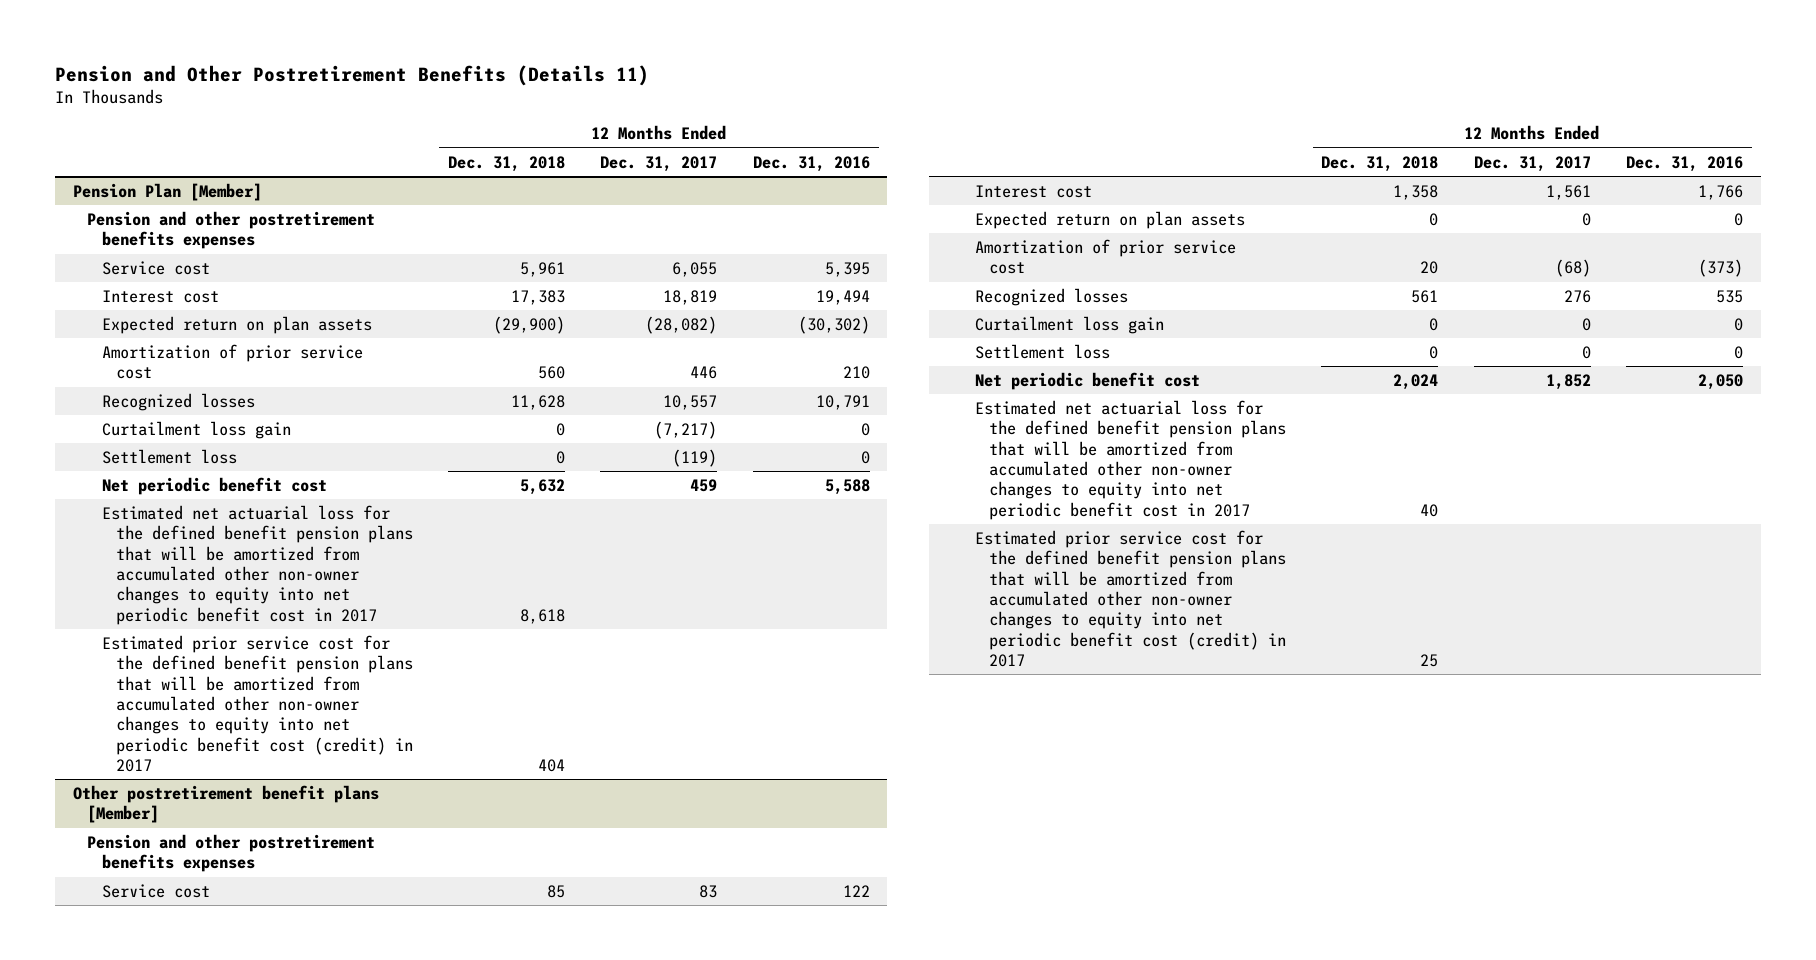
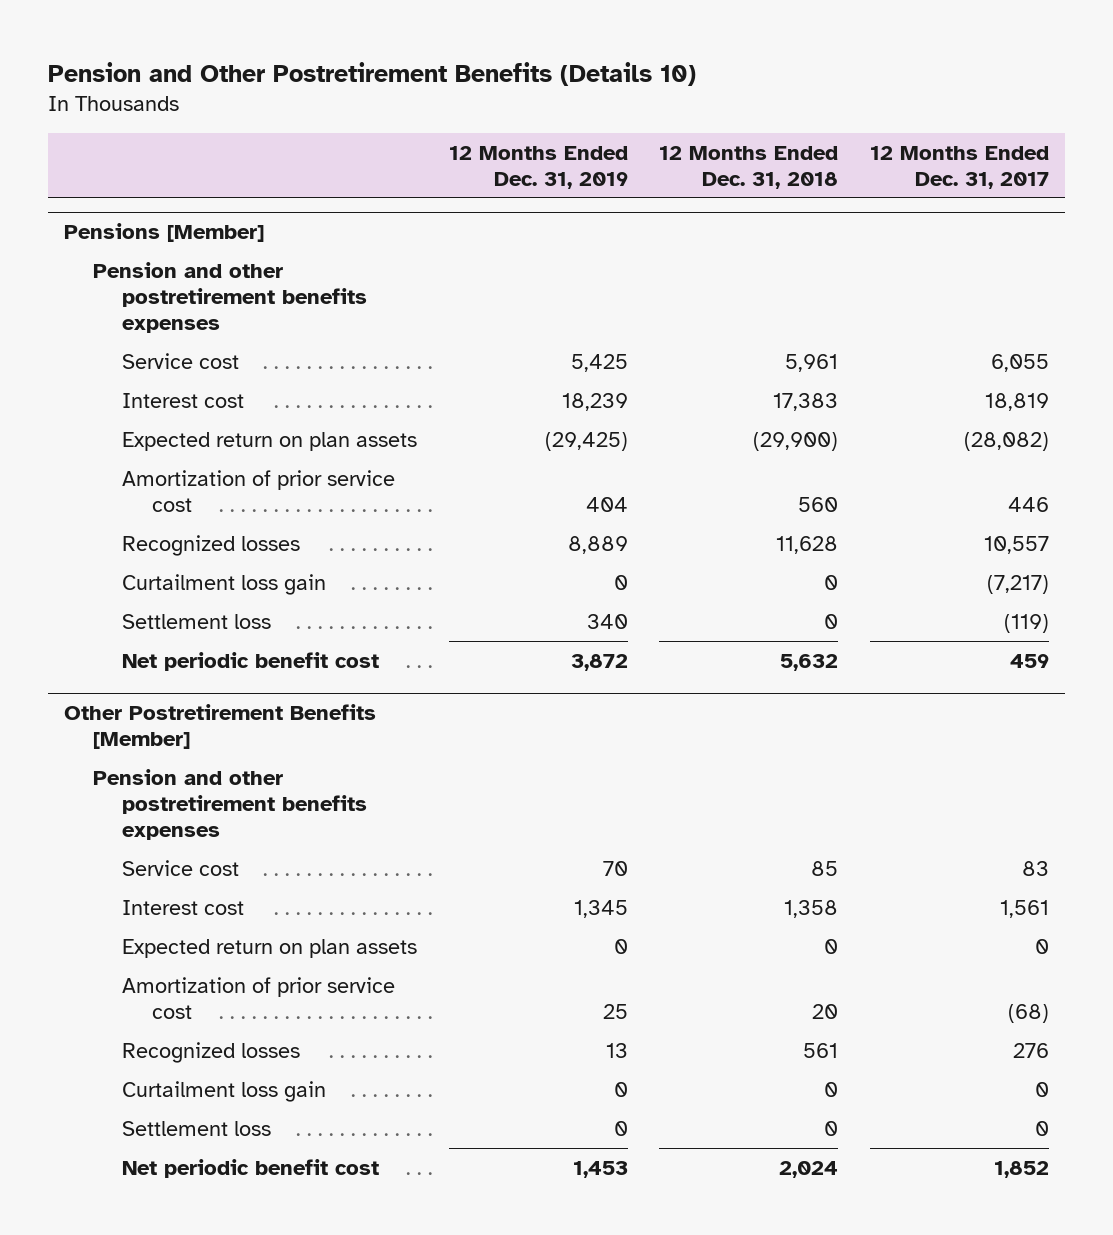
- Pension and Other Postretirement Benefits (Details 11)
+ Pension and Other Postretirement Benefits (Details 10)
- | 12 Months Ended Dec. 31, 2018 | 12 Months Ended Dec. 31, 2017 | 12 Months Ended Dec. 31, 2016
+ | 12 Months Ended Dec. 31, 2019 | 12 Months Ended Dec. 31, 2018 | 12 Months Ended Dec. 31, 2017
- Pension Plan [Member]
+ Pensions [Member]
- Estimated net actuarial loss for the defined benefit pension plans that will be amortized from accumulated other non-owner changes to equity into net periodic benefit cost in 2017 | 8,618 | |
- Estimated prior service cost for the defined benefit pension plans that will be amortized from accumulated other non-owner changes to equity into net periodic benefit cost (credit) in 2017 | 404 | |
- Other postretirement benefit plans [Member]
+ Other Postretirement Benefits [Member]
- Estimated net actuarial loss for the defined benefit pension plans that will be amortized from accumulated other non-owner changes to equity into net periodic benefit cost in 2017 | 40 | |
- Estimated prior service cost for the defined benefit pension plans that will be amortized from accumulated other non-owner changes to equity into net periodic benefit cost (credit) in 2017 | 25 | |

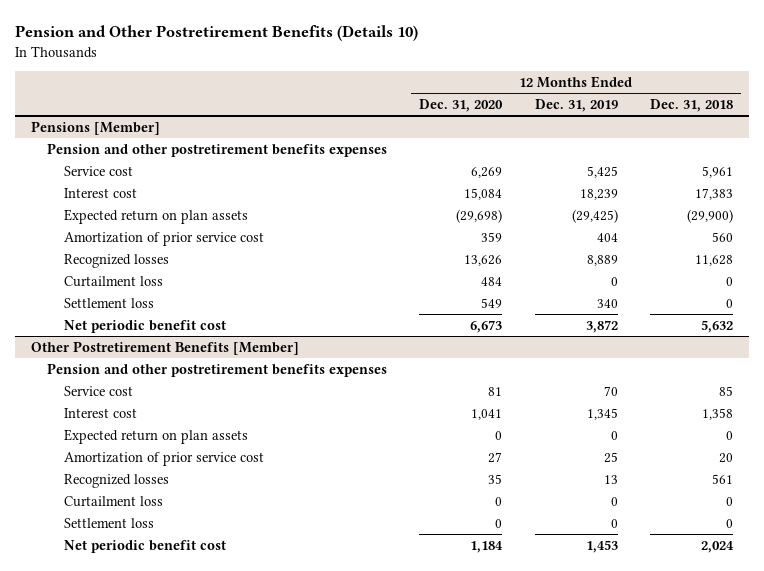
- | 12 Months Ended Dec. 31, 2019 | 12 Months Ended Dec. 31, 2018 | 12 Months Ended Dec. 31, 2017
+ | 12 Months Ended Dec. 31, 2020 | 12 Months Ended Dec. 31, 2019 | 12 Months Ended Dec. 31, 2018
@ Pensions [Member]
- Curtailment loss gain | 0 | 0 | (7,217)
+ Curtailment loss | 484 | 0 | 0
@ Other Postretirement Benefits [Member]
- Curtailment loss gain | 0 | 0 | 0
+ Curtailment loss | 0 | 0 | 0

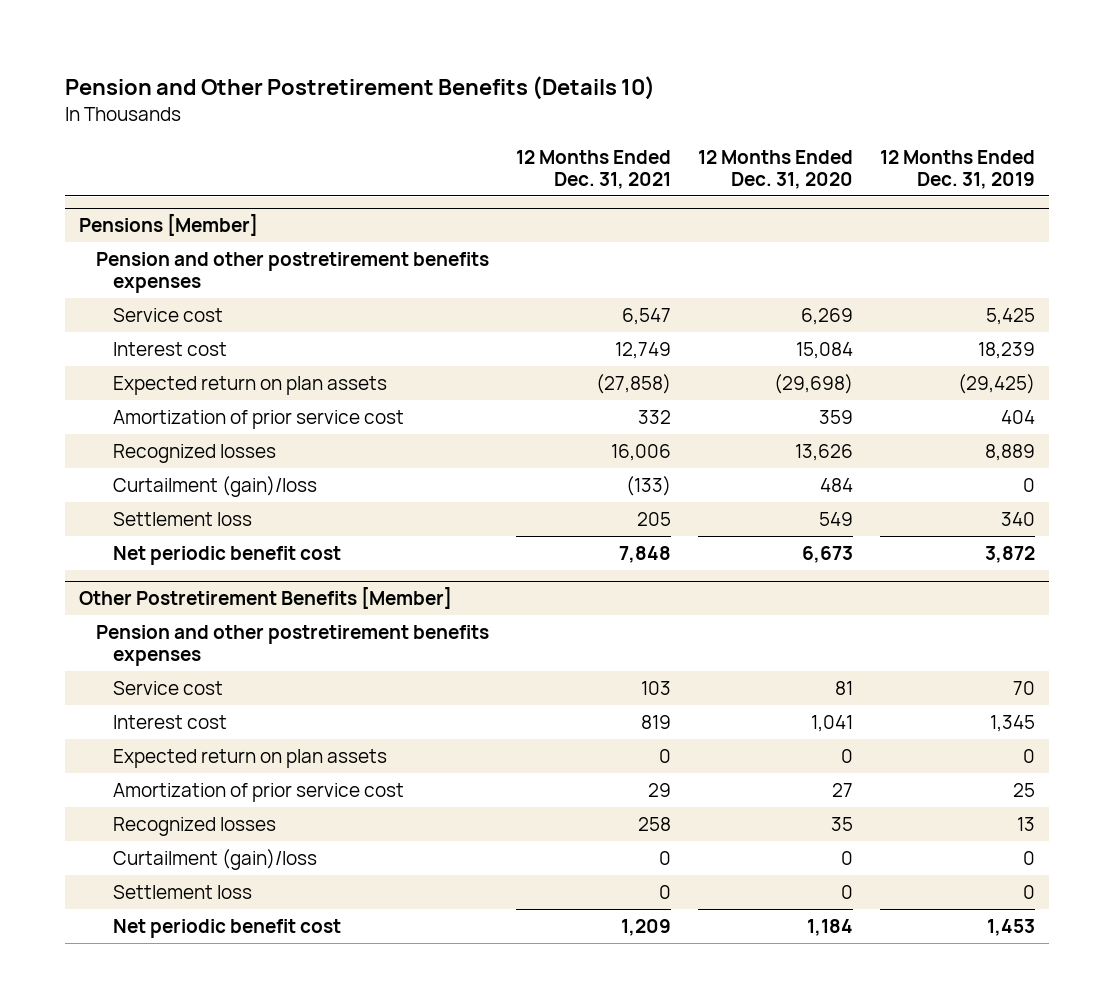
- | 12 Months Ended Dec. 31, 2020 | 12 Months Ended Dec. 31, 2019 | 12 Months Ended Dec. 31, 2018
+ | 12 Months Ended Dec. 31, 2021 | 12 Months Ended Dec. 31, 2020 | 12 Months Ended Dec. 31, 2019
@ Pensions [Member]
- Curtailment loss | 484 | 0 | 0
+ Curtailment (gain)/loss | (133) | 484 | 0
@ Other Postretirement Benefits [Member]
- Curtailment loss | 0 | 0 | 0
+ Curtailment (gain)/loss | 0 | 0 | 0

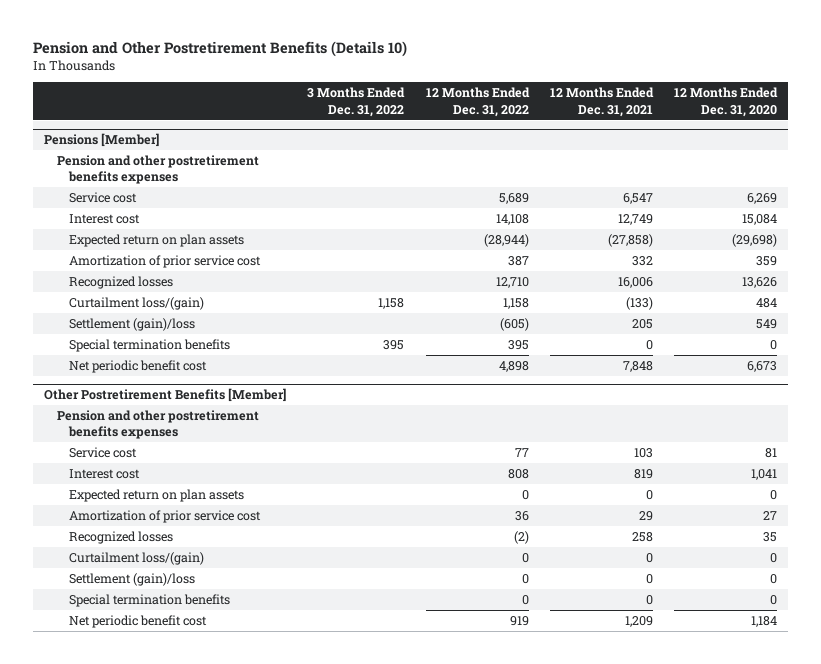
- | 12 Months Ended Dec. 31, 2021 | 12 Months Ended Dec. 31, 2020 | 12 Months Ended Dec. 31, 2019
+ | 3 Months Ended Dec. 31, 2022 | 12 Months Ended Dec. 31, 2022 | 12 Months Ended Dec. 31, 2021 | 12 Months Ended Dec. 31, 2020
@ Pensions [Member]
- Curtailment (gain)/loss | (133) | 484 | 0
- Settlement loss | 205 | 549 | 340
+ Curtailment loss/(gain) | 1,158 | 1,158 | (133) | 484
+ Settlement (gain)/loss | | (605) | 205 | 549
+ Special termination benefits | 395 | 395 | 0 | 0
@ Other Postretirement Benefits [Member]
- Curtailment (gain)/loss | 0 | 0 | 0
- Settlement loss | 0 | 0 | 0
+ Curtailment loss/(gain) | | 0 | 0 | 0
+ Settlement (gain)/loss | | 0 | 0 | 0
+ Special termination benefits | | 0 | 0 | 0

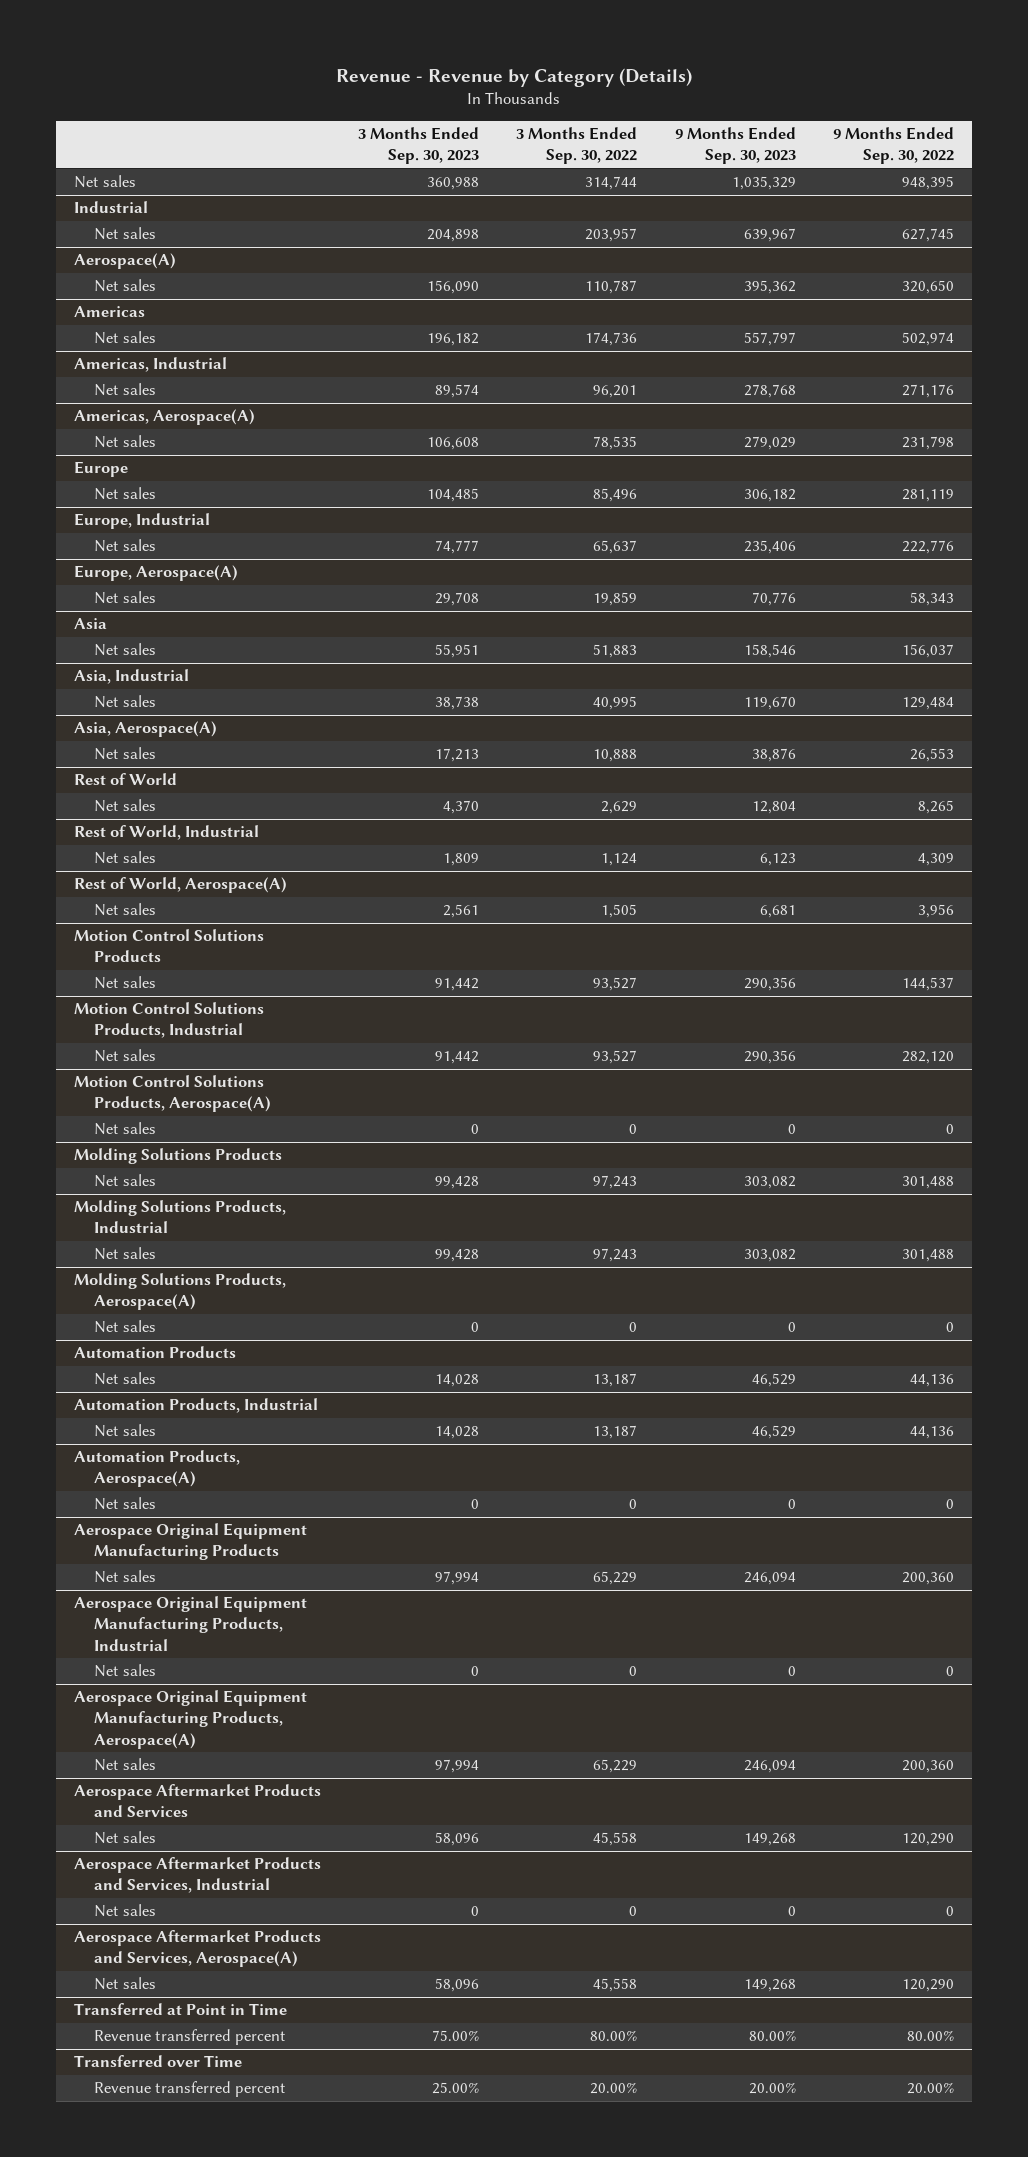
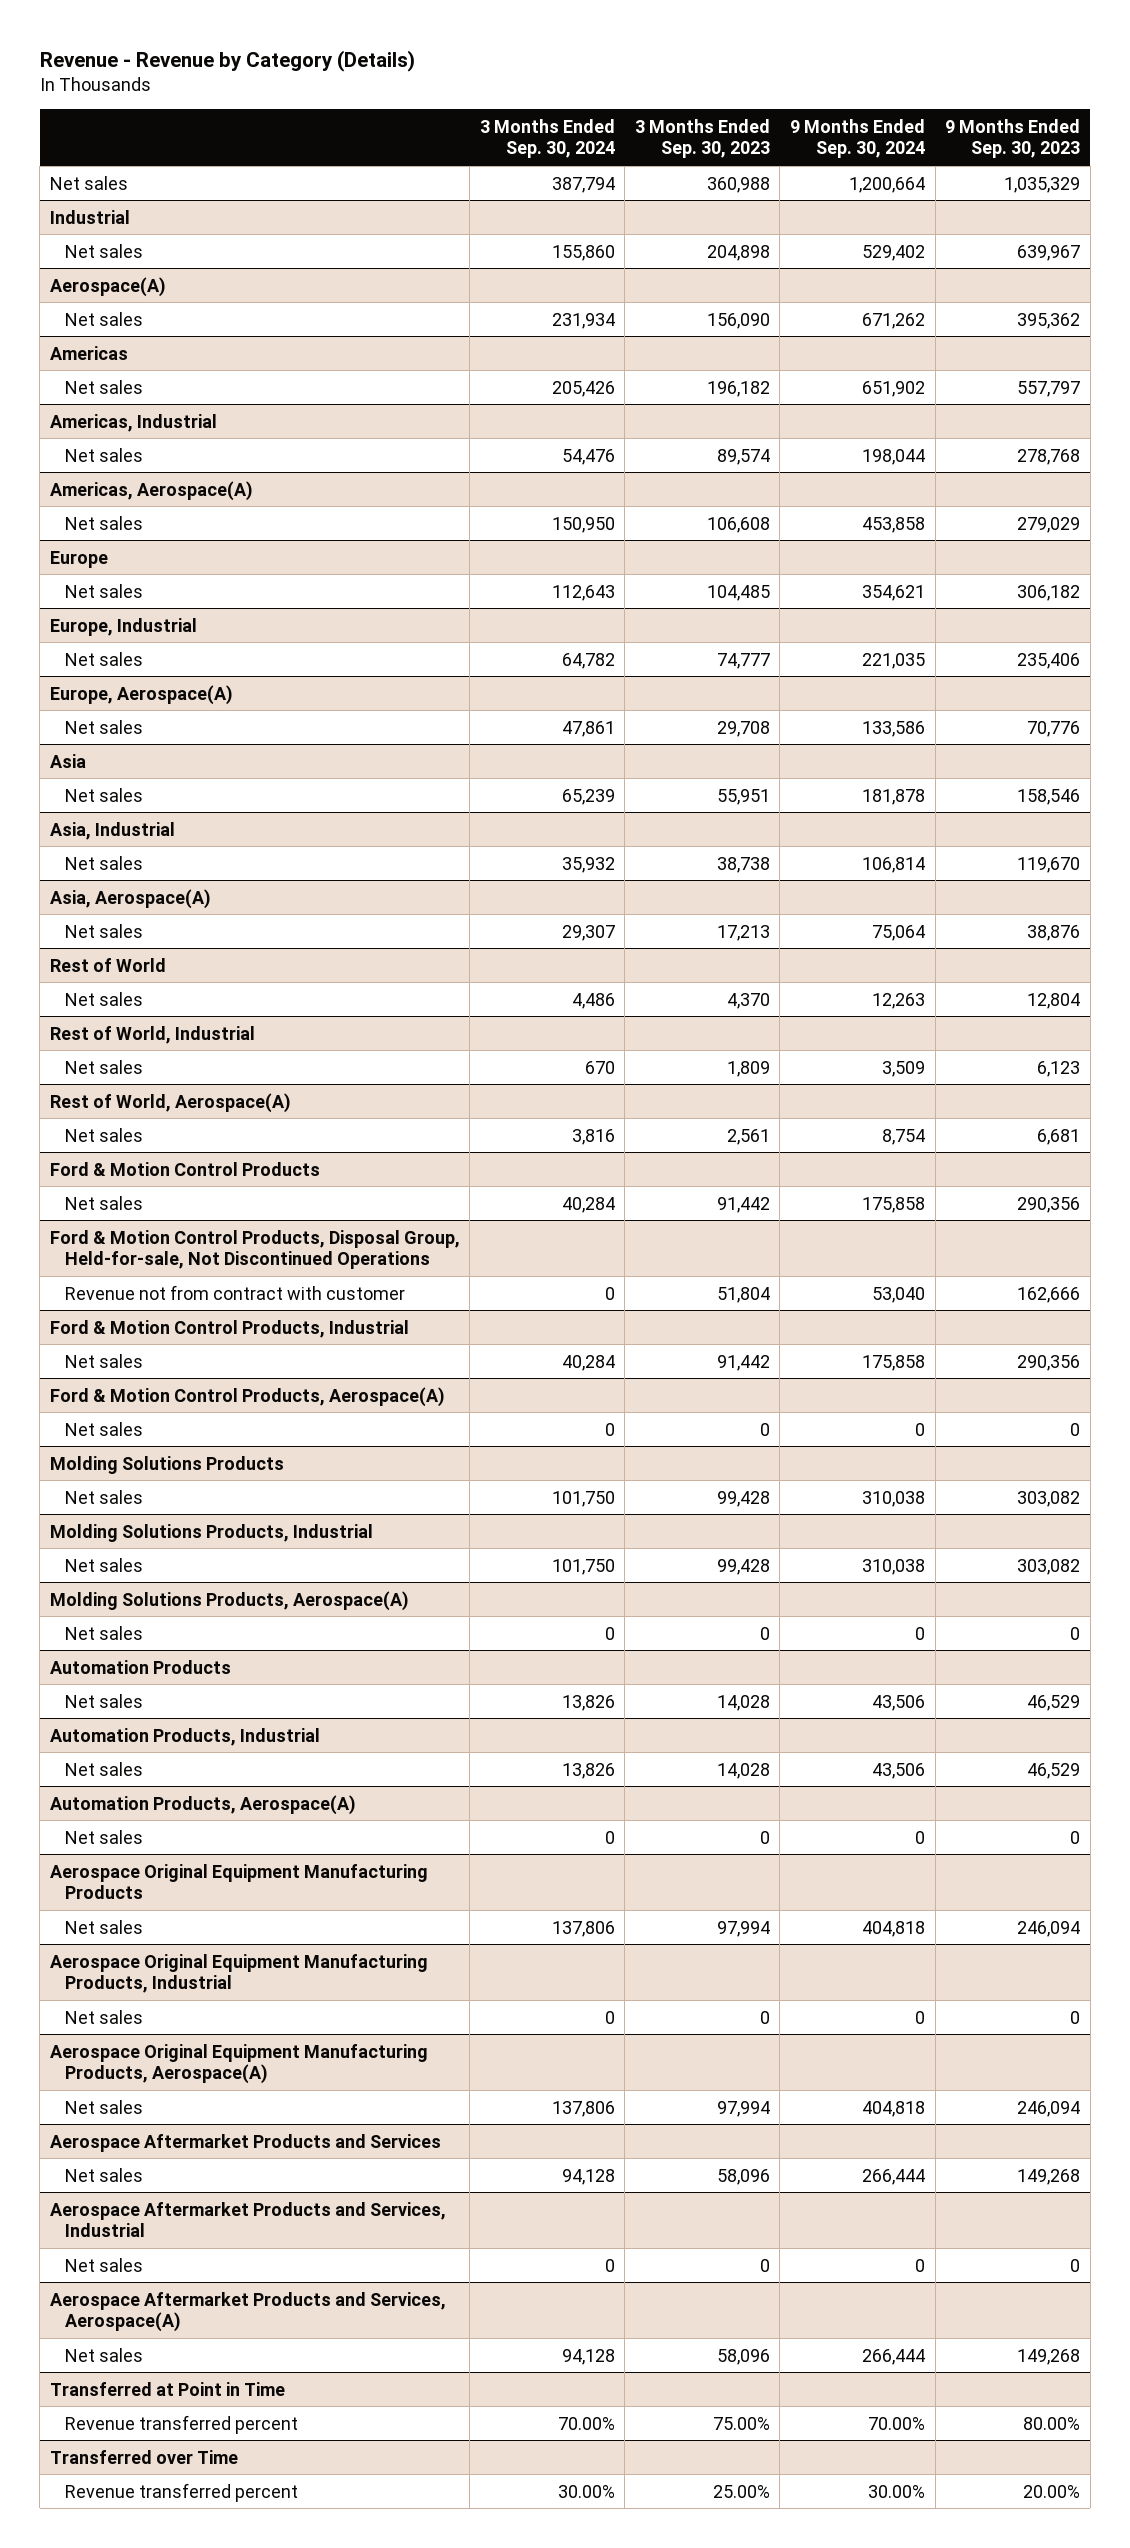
- | 3 Months Ended Sep. 30, 2023 | 3 Months Ended Sep. 30, 2022 | 9 Months Ended Sep. 30, 2023 | 9 Months Ended Sep. 30, 2022
+ | 3 Months Ended Sep. 30, 2024 | 3 Months Ended Sep. 30, 2023 | 9 Months Ended Sep. 30, 2024 | 9 Months Ended Sep. 30, 2023
- Motion Control Solutions Products
+ Ford & Motion Control Products
- Motion Control Solutions Products, Industrial
+ Ford & Motion Control Products, Disposal Group, Held-for-sale, Not Discontinued Operations
+ Revenue not from contract with customer | 0 | 51,804 | 53,040 | 162,666
+ Ford & Motion Control Products, Industrial
- Motion Control Solutions Products, Aerospace(A)
+ Ford & Motion Control Products, Aerospace(A)

